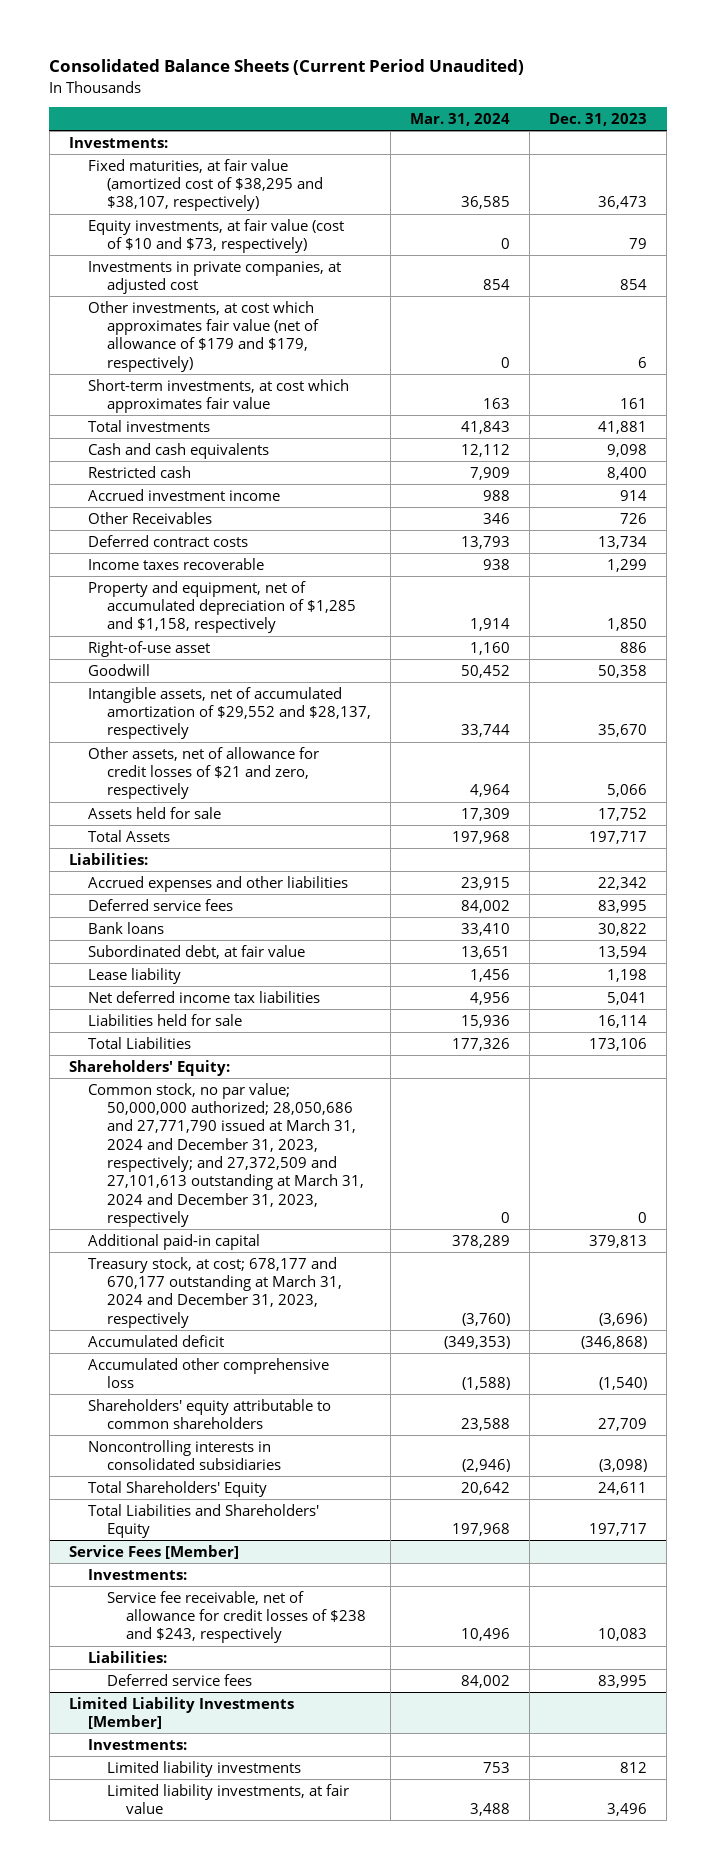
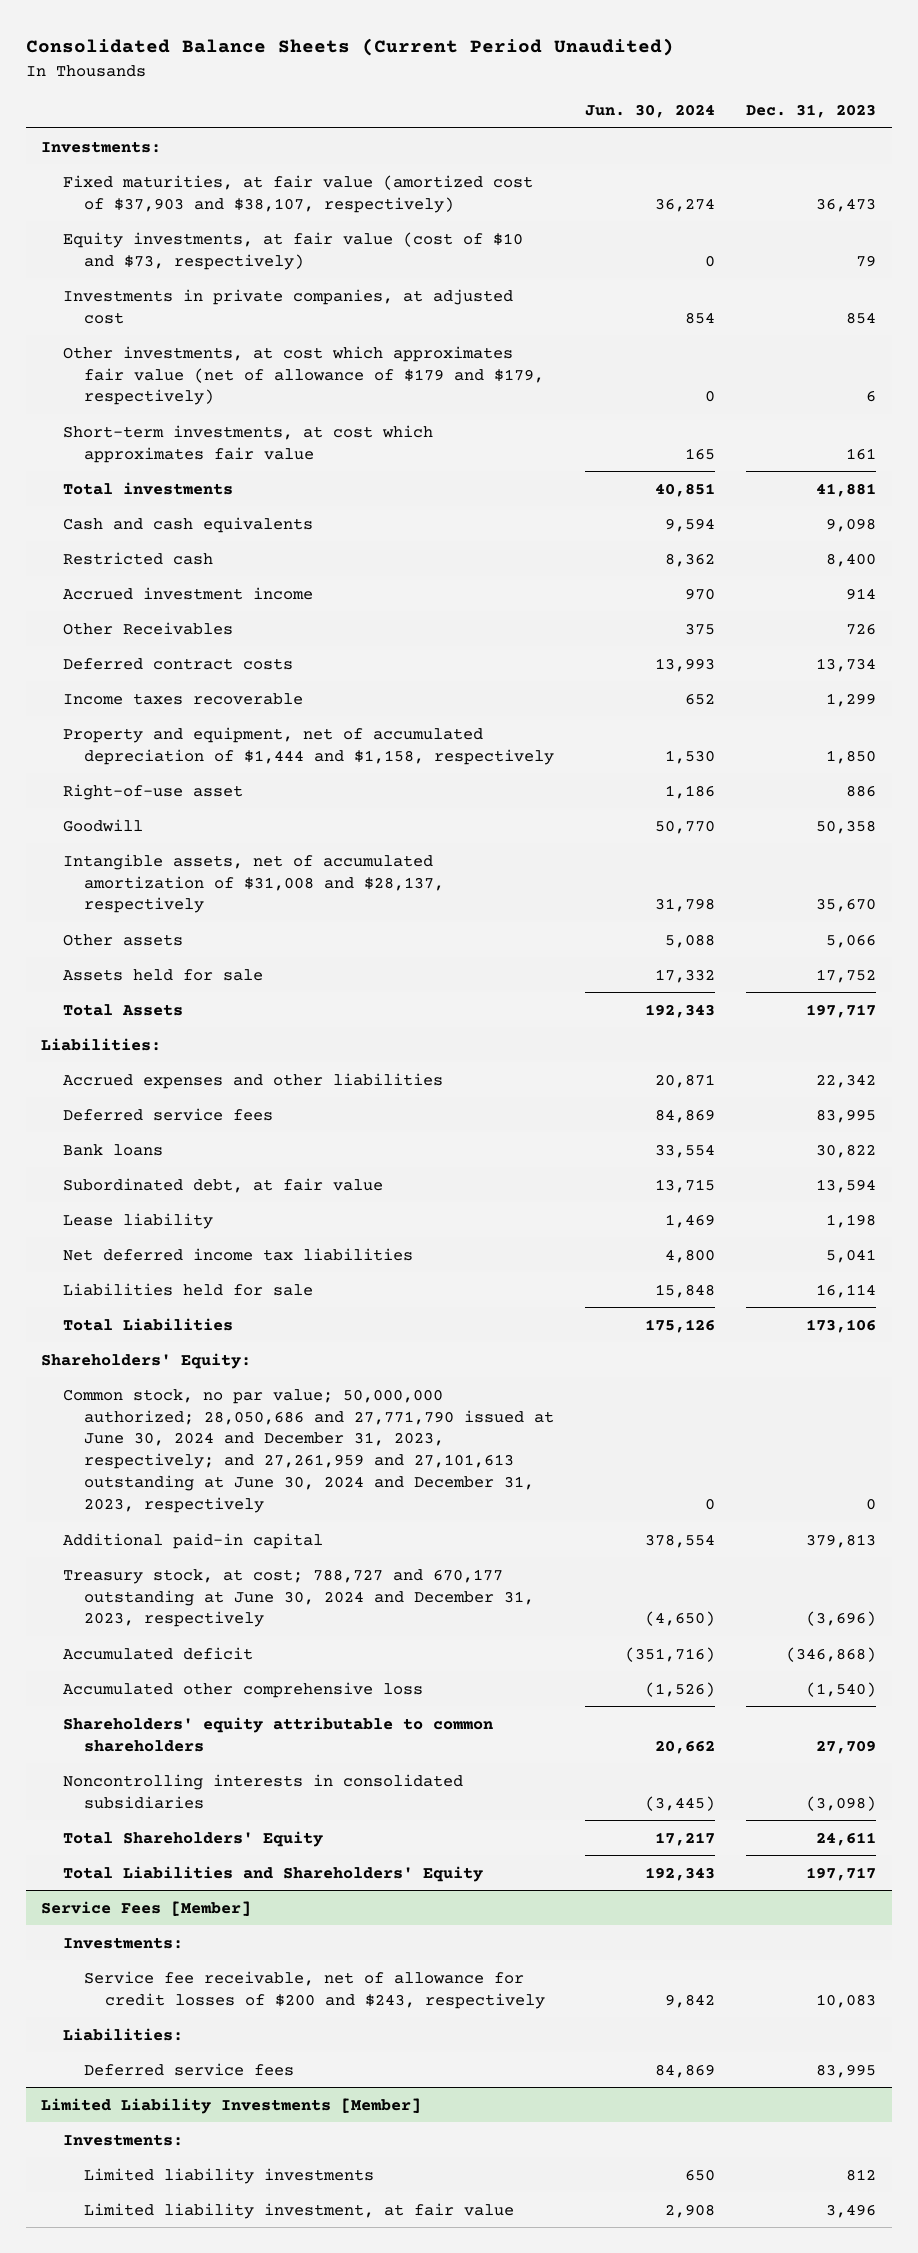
- | Mar. 31, 2024 | Dec. 31, 2023
+ | Jun. 30, 2024 | Dec. 31, 2023
- Fixed maturities, at fair value (amortized cost of $38,295 and $38,107, respectively) | 36,585 | 36,473
+ Fixed maturities, at fair value (amortized cost of $37,903 and $38,107, respectively) | 36,274 | 36,473
- Property and equipment, net of accumulated depreciation of $1,285 and $1,158, respectively | 1,914 | 1,850
+ Property and equipment, net of accumulated depreciation of $1,444 and $1,158, respectively | 1,530 | 1,850
- Intangible assets, net of accumulated amortization of $29,552 and $28,137, respectively | 33,744 | 35,670
- Other assets, net of allowance for credit losses of $21 and zero, respectively | 4,964 | 5,066
+ Intangible assets, net of accumulated amortization of $31,008 and $28,137, respectively | 31,798 | 35,670
+ Other assets | 5,088 | 5,066
- Common stock, no par value; 50,000,000 authorized; 28,050,686 and 27,771,790 issued at March 31, 2024 and December 31, 2023, respectively; and 27,372,509 and 27,101,613 outstanding at March 31, 2024 and December 31, 2023, respectively | 0 | 0
+ Common stock, no par value; 50,000,000 authorized; 28,050,686 and 27,771,790 issued at June 30, 2024 and December 31, 2023, respectively; and 27,261,959 and 27,101,613 outstanding at June 30, 2024 and December 31, 2023, respectively | 0 | 0
- Treasury stock, at cost; 678,177 and 670,177 outstanding at March 31, 2024 and December 31, 2023, respectively | (3,760) | (3,696)
+ Treasury stock, at cost; 788,727 and 670,177 outstanding at June 30, 2024 and December 31, 2023, respectively | (4,650) | (3,696)
@ Service Fees [Member]
- Service fee receivable, net of allowance for credit losses of $238 and $243, respectively | 10,496 | 10,083
+ Service fee receivable, net of allowance for credit losses of $200 and $243, respectively | 9,842 | 10,083
@ Limited Liability Investments [Member]
- Limited liability investments, at fair value | 3,488 | 3,496
+ Limited liability investment, at fair value | 2,908 | 3,496

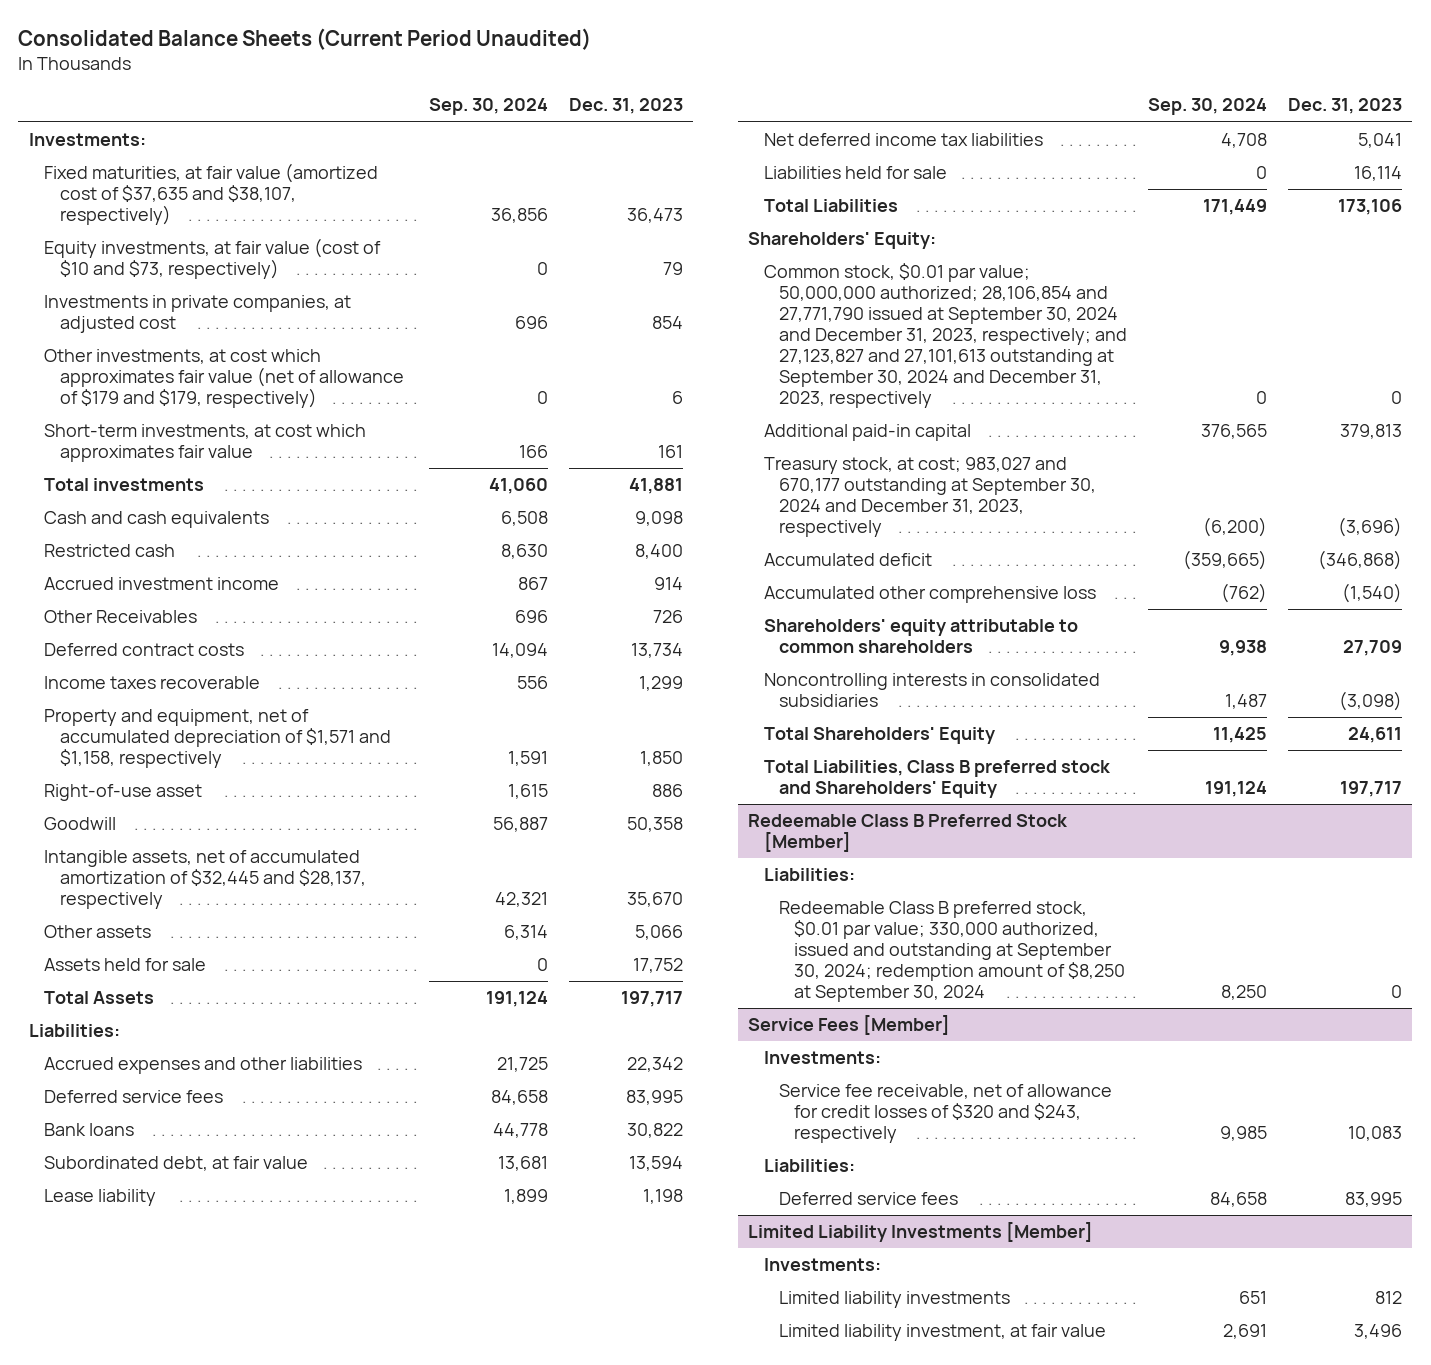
- | Jun. 30, 2024 | Dec. 31, 2023
+ | Sep. 30, 2024 | Dec. 31, 2023
- Fixed maturities, at fair value (amortized cost of $37,903 and $38,107, respectively) | 36,274 | 36,473
+ Fixed maturities, at fair value (amortized cost of $37,635 and $38,107, respectively) | 36,856 | 36,473
- Property and equipment, net of accumulated depreciation of $1,444 and $1,158, respectively | 1,530 | 1,850
+ Property and equipment, net of accumulated depreciation of $1,571 and $1,158, respectively | 1,591 | 1,850
- Intangible assets, net of accumulated amortization of $31,008 and $28,137, respectively | 31,798 | 35,670
+ Intangible assets, net of accumulated amortization of $32,445 and $28,137, respectively | 42,321 | 35,670
- Common stock, no par value; 50,000,000 authorized; 28,050,686 and 27,771,790 issued at June 30, 2024 and December 31, 2023, respectively; and 27,261,959 and 27,101,613 outstanding at June 30, 2024 and December 31, 2023, respectively | 0 | 0
+ Common stock, $0.01 par value; 50,000,000 authorized; 28,106,854 and 27,771,790 issued at September 30, 2024 and December 31, 2023, respectively; and 27,123,827 and 27,101,613 outstanding at September 30, 2024 and December 31, 2023, respectively | 0 | 0
- Treasury stock, at cost; 788,727 and 670,177 outstanding at June 30, 2024 and December 31, 2023, respectively | (4,650) | (3,696)
+ Treasury stock, at cost; 983,027 and 670,177 outstanding at September 30, 2024 and December 31, 2023, respectively | (6,200) | (3,696)
- Total Liabilities and Shareholders' Equity | 192,343 | 197,717
+ Total Liabilities, Class B preferred stock and Shareholders' Equity | 191,124 | 197,717
+ Redeemable Class B Preferred Stock [Member]
+ Liabilities:
+ Redeemable Class B preferred stock, $0.01 par value; 330,000 authorized, issued and outstanding at September 30, 2024; redemption amount of $8,250 at September 30, 2024 | 8,250 | 0
@ Service Fees [Member]
- Service fee receivable, net of allowance for credit losses of $200 and $243, respectively | 9,842 | 10,083
+ Service fee receivable, net of allowance for credit losses of $320 and $243, respectively | 9,985 | 10,083

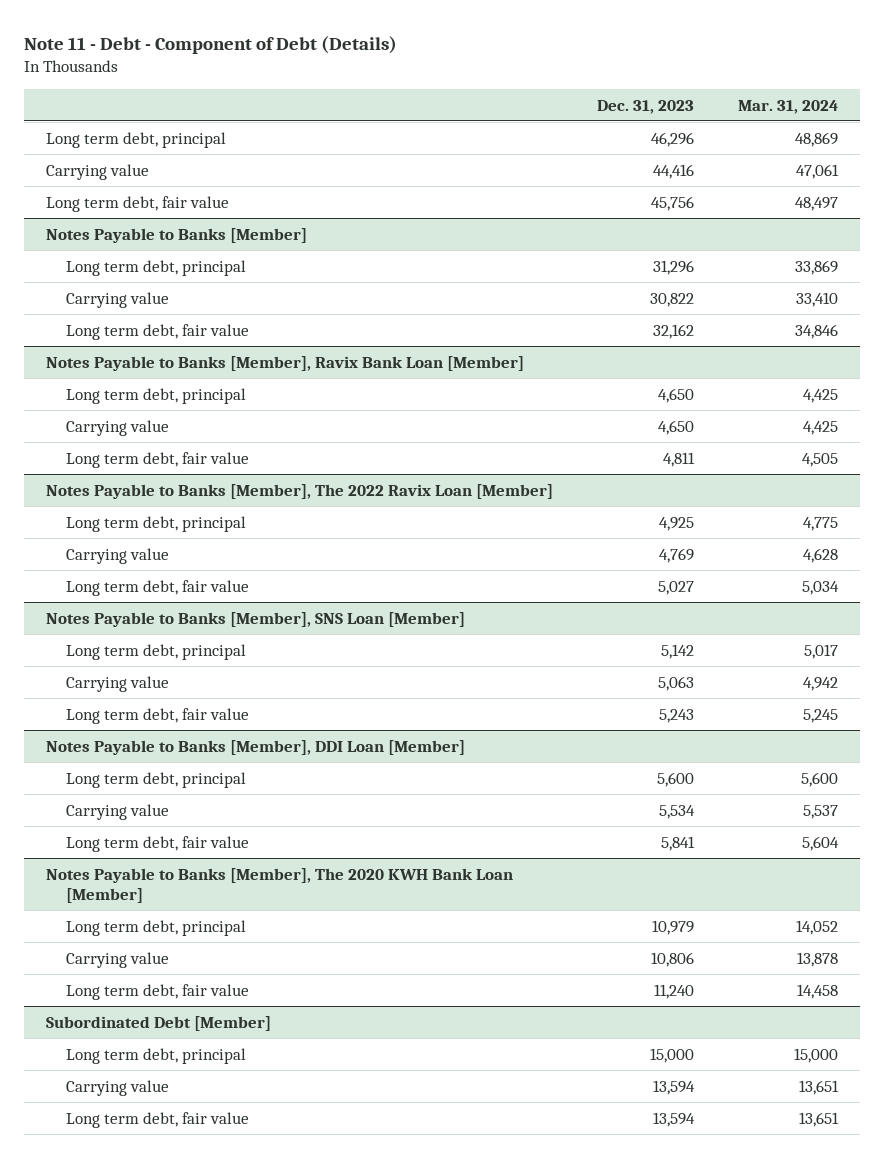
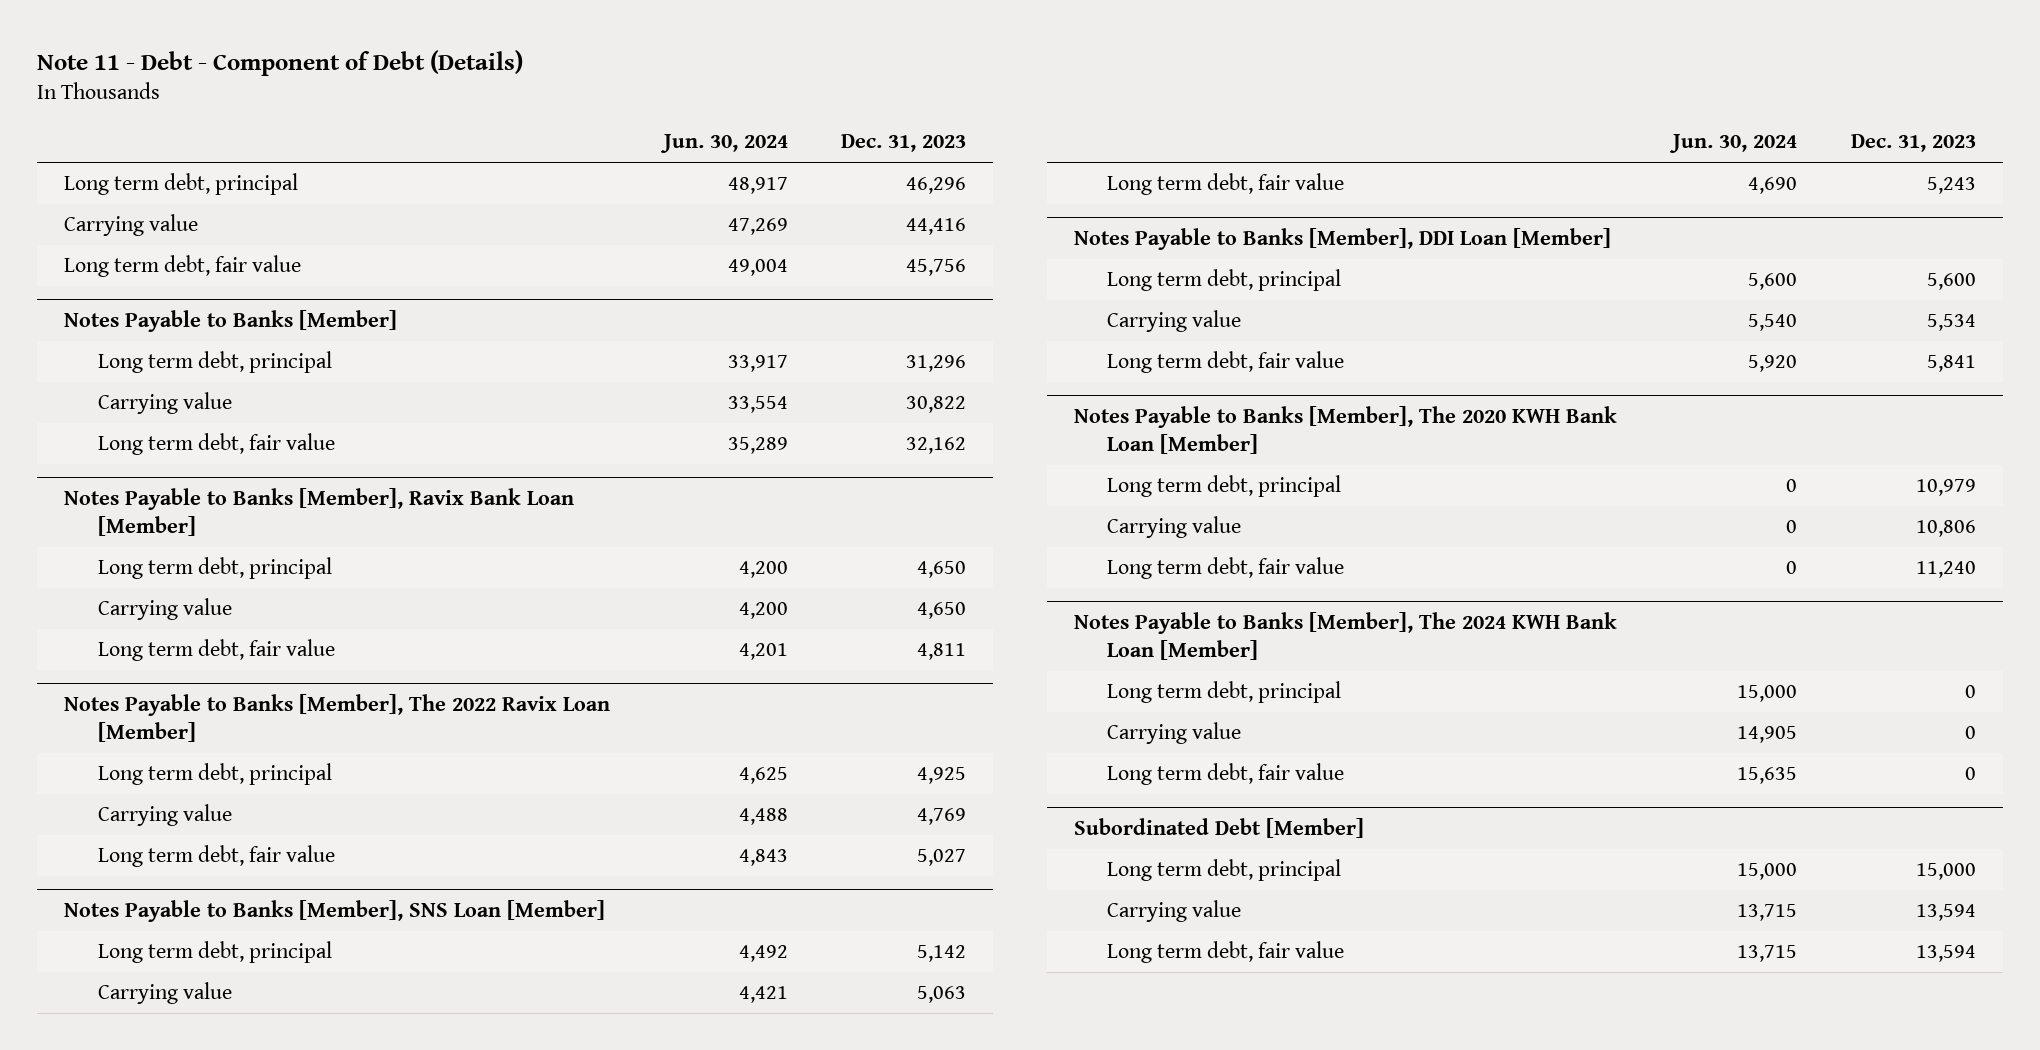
- | Dec. 31, 2023 | Mar. 31, 2024
+ | Jun. 30, 2024 | Dec. 31, 2023
+ Notes Payable to Banks [Member], The 2024 KWH Bank Loan [Member]
+ Long term debt, principal | 15,000 | 0
+ Carrying value | 14,905 | 0
+ Long term debt, fair value | 15,635 | 0

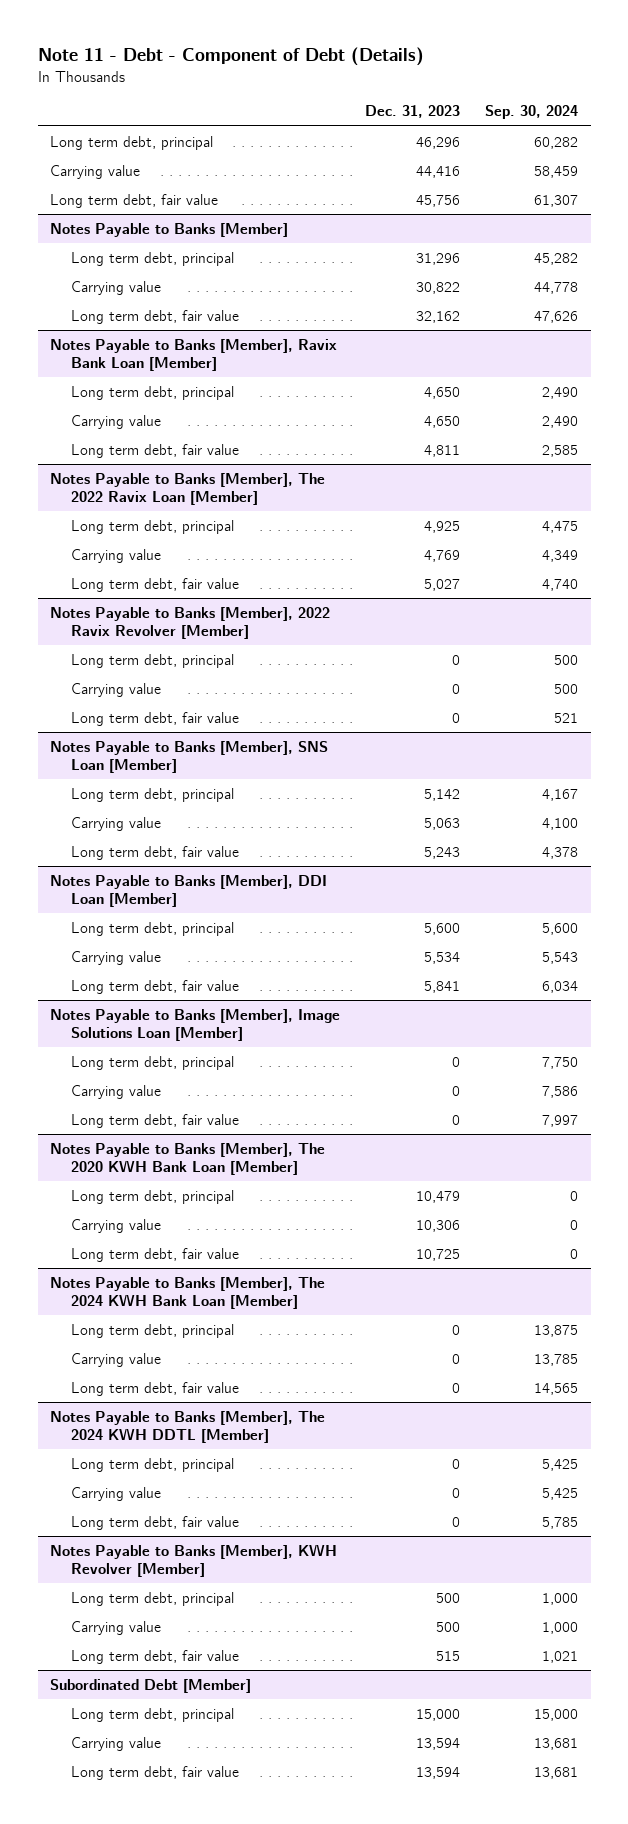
- | Jun. 30, 2024 | Dec. 31, 2023
+ | Dec. 31, 2023 | Sep. 30, 2024
+ Notes Payable to Banks [Member], 2022 Ravix Revolver [Member]
+ Long term debt, principal | 0 | 500
+ Carrying value | 0 | 500
+ Long term debt, fair value | 0 | 521
+ Notes Payable to Banks [Member], Image Solutions Loan [Member]
+ Long term debt, principal | 0 | 7,750
+ Carrying value | 0 | 7,586
+ Long term debt, fair value | 0 | 7,997
@ Notes Payable to Banks [Member], The 2020 KWH Bank Loan [Member]
- Long term debt, principal | 0 | 10,979
- Carrying value | 0 | 10,806
- Long term debt, fair value | 0 | 11,240
+ Long term debt, principal | 10,479 | 0
+ Carrying value | 10,306 | 0
+ Long term debt, fair value | 10,725 | 0
+ Notes Payable to Banks [Member], The 2024 KWH DDTL [Member]
+ Long term debt, principal | 0 | 5,425
+ Carrying value | 0 | 5,425
+ Long term debt, fair value | 0 | 5,785
+ Notes Payable to Banks [Member], KWH Revolver [Member]
+ Long term debt, principal | 500 | 1,000
+ Carrying value | 500 | 1,000
+ Long term debt, fair value | 515 | 1,021

